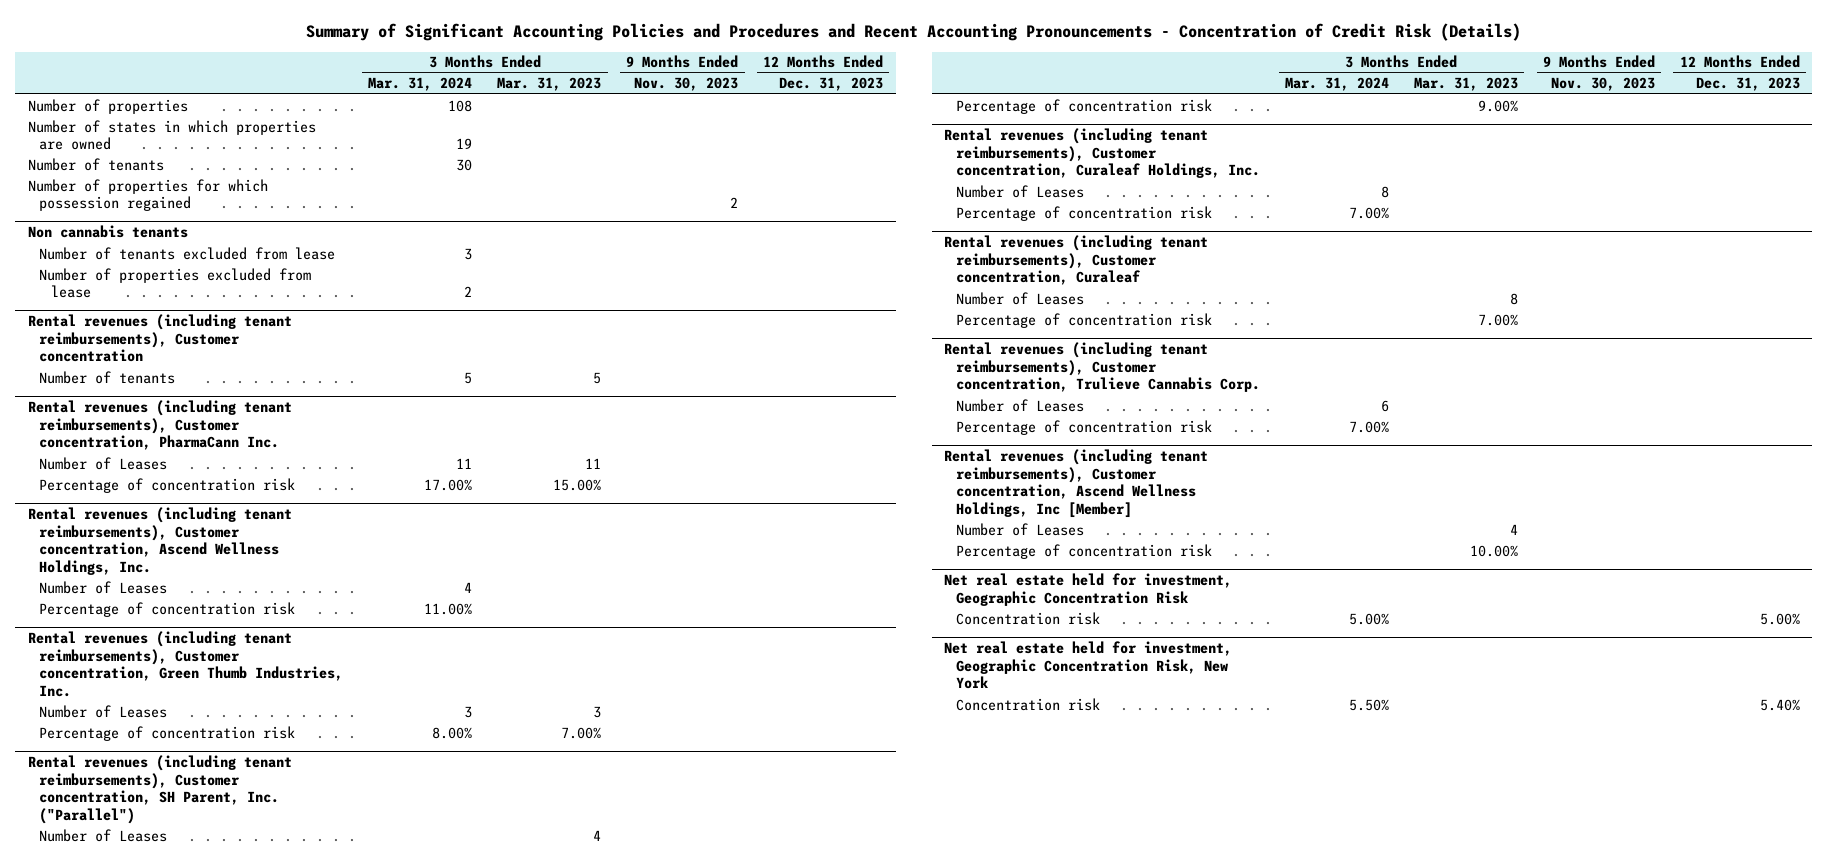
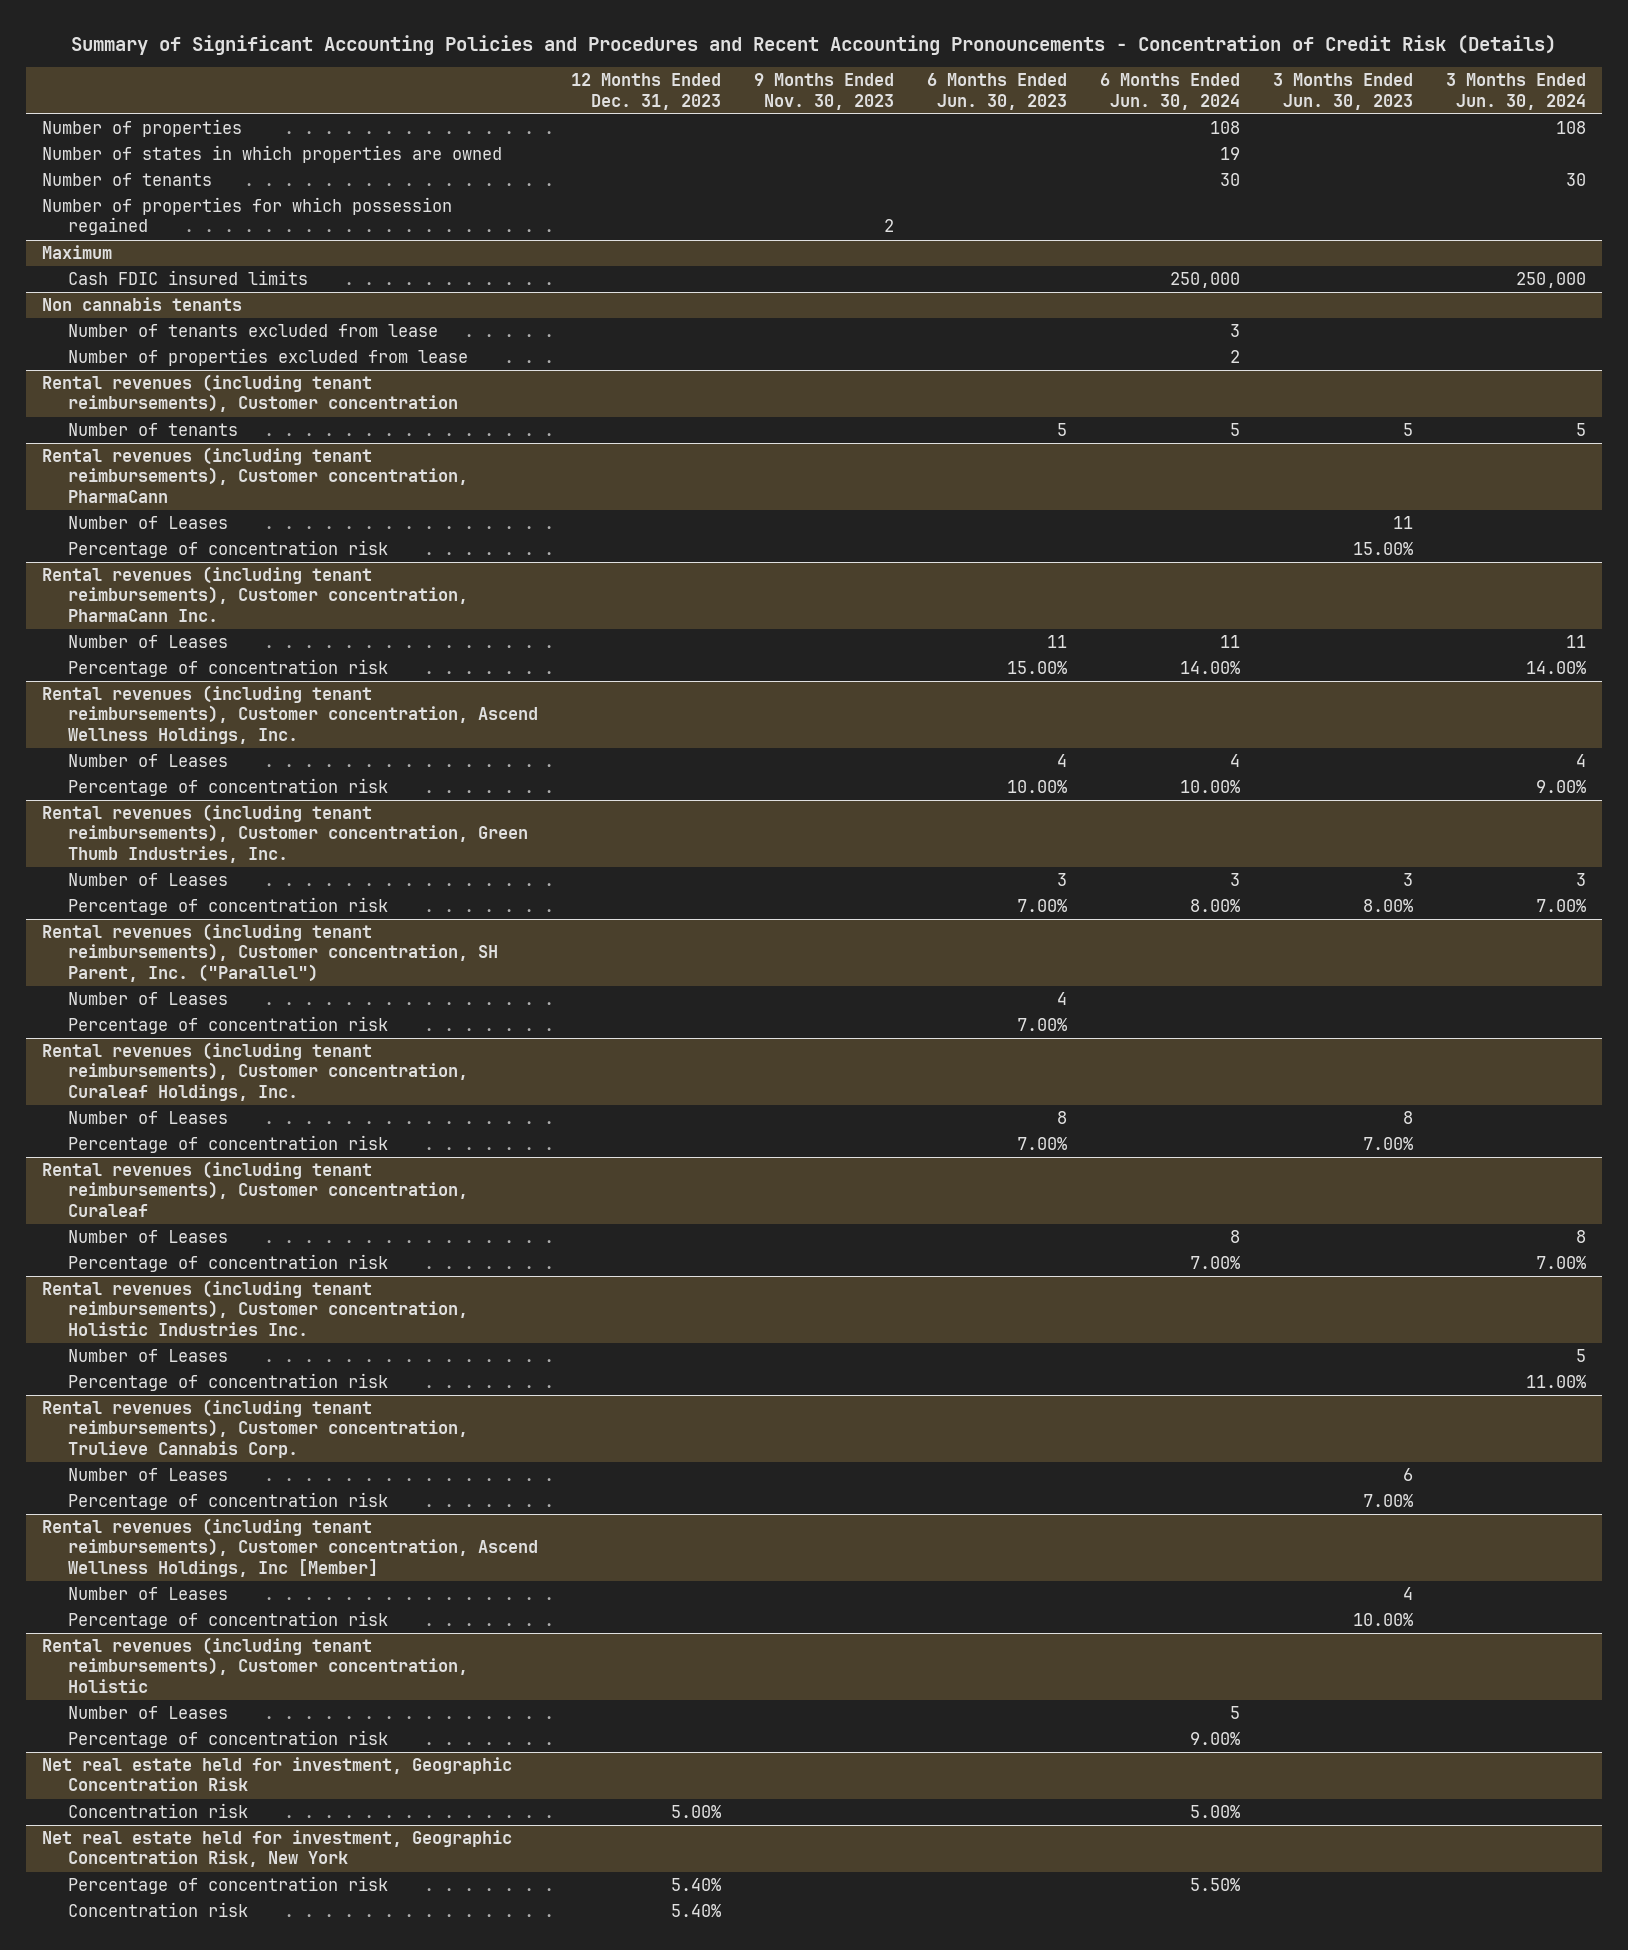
- | 3 Months Ended Mar. 31, 2024 | 3 Months Ended Mar. 31, 2023 | 9 Months Ended Nov. 30, 2023 | 12 Months Ended Dec. 31, 2023
+ | 12 Months Ended Dec. 31, 2023 | 9 Months Ended Nov. 30, 2023 | 6 Months Ended Jun. 30, 2023 | 6 Months Ended Jun. 30, 2024 | 3 Months Ended Jun. 30, 2023 | 3 Months Ended Jun. 30, 2024
+ Maximum
+ Cash FDIC insured limits | | | | 250,000 | | 250,000
+ Rental revenues (including tenant reimbursements), Customer concentration, PharmaCann
+ Number of Leases | | | | | 11 |
+ Percentage of concentration risk | | | | | 15.00% |
+ Rental revenues (including tenant reimbursements), Customer concentration, Holistic Industries Inc.
+ Number of Leases | | | | | | 5
+ Percentage of concentration risk | | | | | | 11.00%
+ Rental revenues (including tenant reimbursements), Customer concentration, Holistic
+ Number of Leases | | | | 5 | |
+ Percentage of concentration risk | | | | 9.00% | |
@ Net real estate held for investment, Geographic Concentration Risk, New York
+ Percentage of concentration risk | 5.40% | | | 5.50% | |

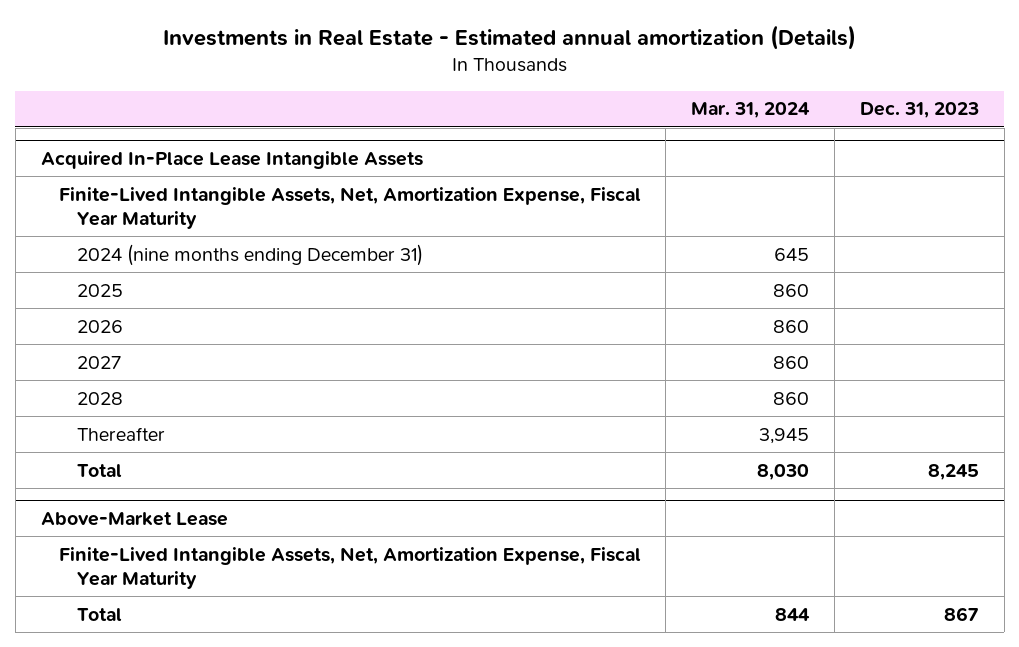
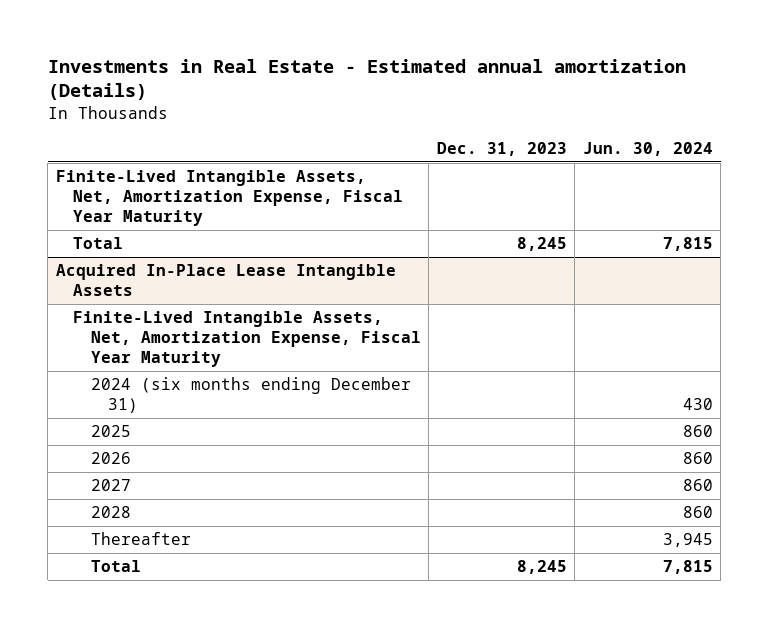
- | Mar. 31, 2024 | Dec. 31, 2023
+ | Dec. 31, 2023 | Jun. 30, 2024
+ Finite-Lived Intangible Assets, Net, Amortization Expense, Fiscal Year Maturity
+ Total | 8,245 | 7,815
@ Acquired In-Place Lease Intangible Assets
- 2024 (nine months ending December 31) | 645 |
+ 2024 (six months ending December 31) | | 430
- Above-Market Lease
- Finite-Lived Intangible Assets, Net, Amortization Expense, Fiscal Year Maturity
- Total | 844 | 867

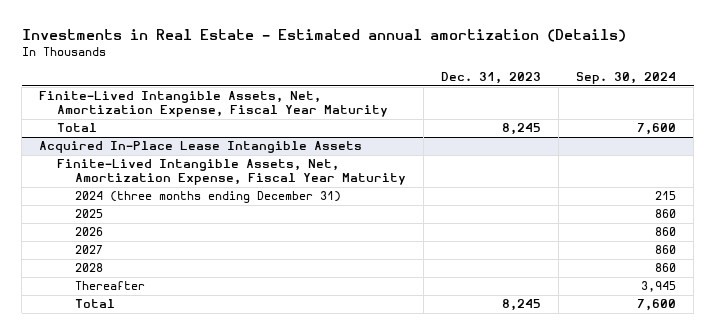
- | Dec. 31, 2023 | Jun. 30, 2024
+ | Dec. 31, 2023 | Sep. 30, 2024
@ Acquired In-Place Lease Intangible Assets
- 2024 (six months ending December 31) | | 430
+ 2024 (three months ending December 31) | | 215

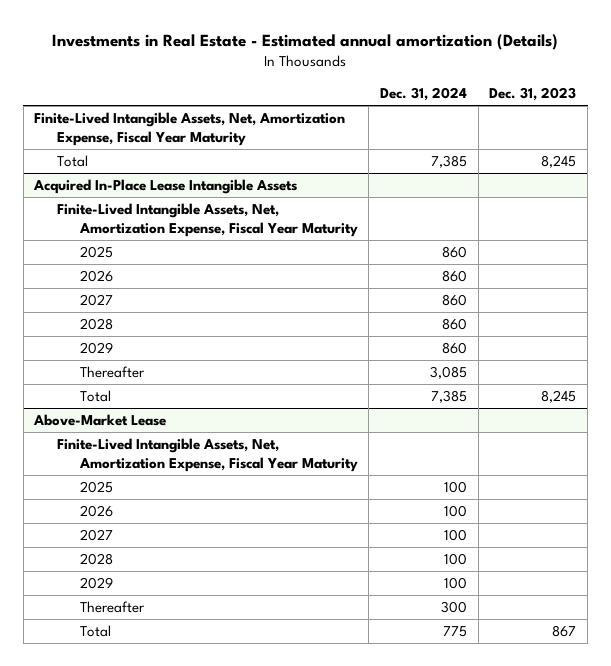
- | Dec. 31, 2023 | Sep. 30, 2024
+ | Dec. 31, 2024 | Dec. 31, 2023
@ Acquired In-Place Lease Intangible Assets
- 2024 (three months ending December 31) | | 215
+ 2029 | 860 |
+ Above-Market Lease
+ Finite-Lived Intangible Assets, Net, Amortization Expense, Fiscal Year Maturity
+ 2025 | 100 |
+ 2026 | 100 |
+ 2027 | 100 |
+ 2028 | 100 |
+ 2029 | 100 |
+ Thereafter | 300 |
+ Total | 775 | 867

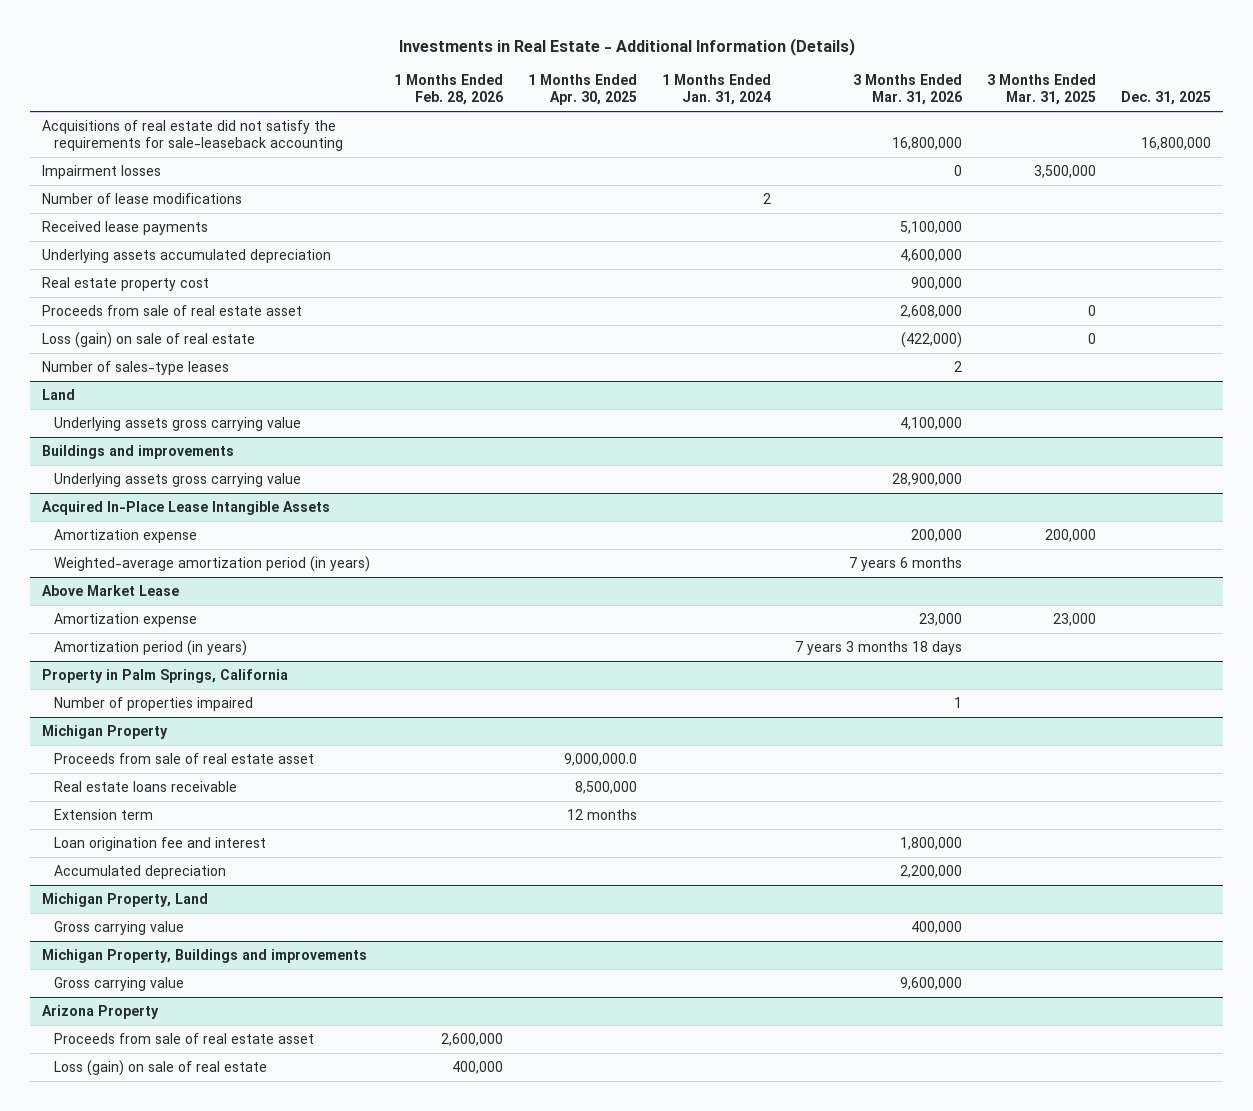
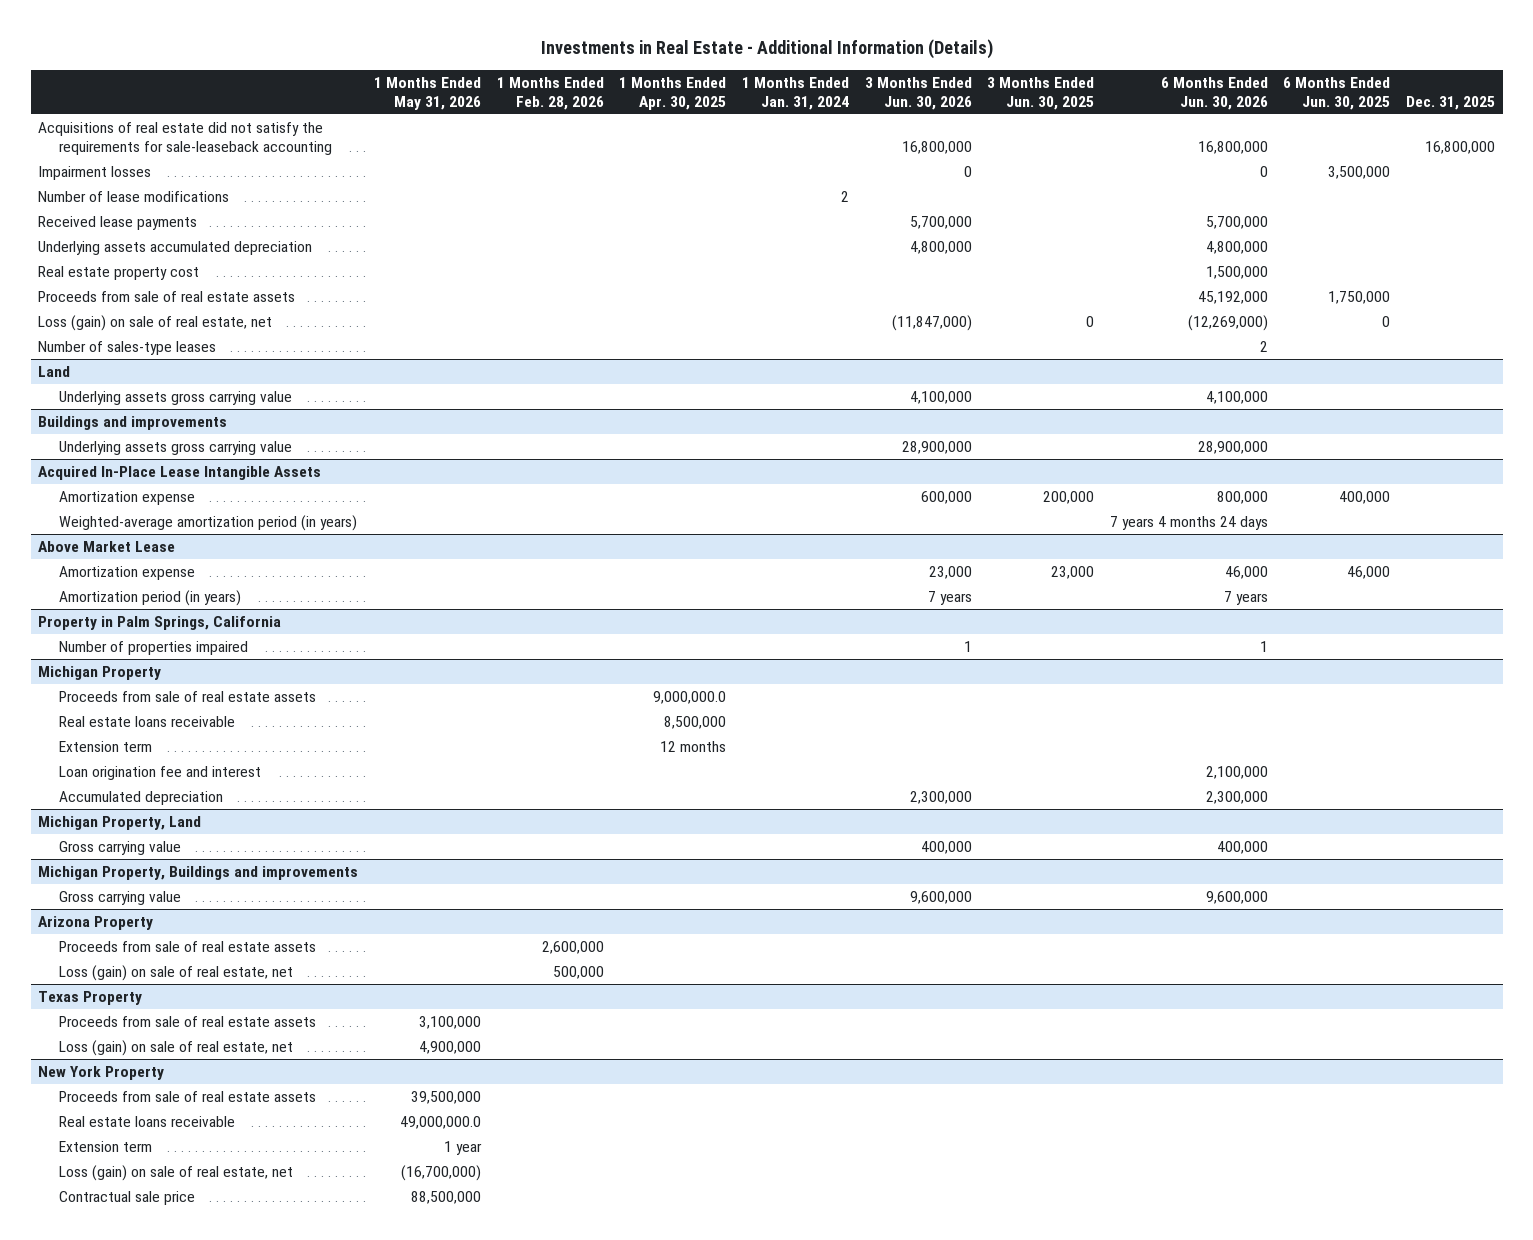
- | 1 Months Ended Feb. 28, 2026 | 1 Months Ended Apr. 30, 2025 | 1 Months Ended Jan. 31, 2024 | 3 Months Ended Mar. 31, 2026 | 3 Months Ended Mar. 31, 2025 | Dec. 31, 2025
+ | 1 Months Ended May 31, 2026 | 1 Months Ended Feb. 28, 2026 | 1 Months Ended Apr. 30, 2025 | 1 Months Ended Jan. 31, 2024 | 3 Months Ended Jun. 30, 2026 | 3 Months Ended Jun. 30, 2025 | 6 Months Ended Jun. 30, 2026 | 6 Months Ended Jun. 30, 2025 | Dec. 31, 2025
- Proceeds from sale of real estate asset | | | | 2,608,000 | 0 |
- Loss (gain) on sale of real estate | | | | (422,000) | 0 |
+ Proceeds from sale of real estate assets | | | | | | | 45,192,000 | 1,750,000 |
+ Loss (gain) on sale of real estate, net | | | | | (11,847,000) | 0 | (12,269,000) | 0 |
@ Michigan Property
- Proceeds from sale of real estate asset | | 9,000,000.0 | | | |
+ Proceeds from sale of real estate assets | | | 9,000,000.0 | | | | | |
@ Arizona Property
- Proceeds from sale of real estate asset | 2,600,000 | | | | |
- Loss (gain) on sale of real estate | 400,000 | | | | |
+ Proceeds from sale of real estate assets | | 2,600,000 | | | | | | |
+ Loss (gain) on sale of real estate, net | | 500,000 | | | | | | |
+ Texas Property
+ Proceeds from sale of real estate assets | 3,100,000 | | | | | | | |
+ Loss (gain) on sale of real estate, net | 4,900,000 | | | | | | | |
+ New York Property
+ Proceeds from sale of real estate assets | 39,500,000 | | | | | | | |
+ Real estate loans receivable | 49,000,000.0 | | | | | | | |
+ Extension term | 1 year | | | | | | | |
+ Loss (gain) on sale of real estate, net | (16,700,000) | | | | | | | |
+ Contractual sale price | 88,500,000 | | | | | | | |

